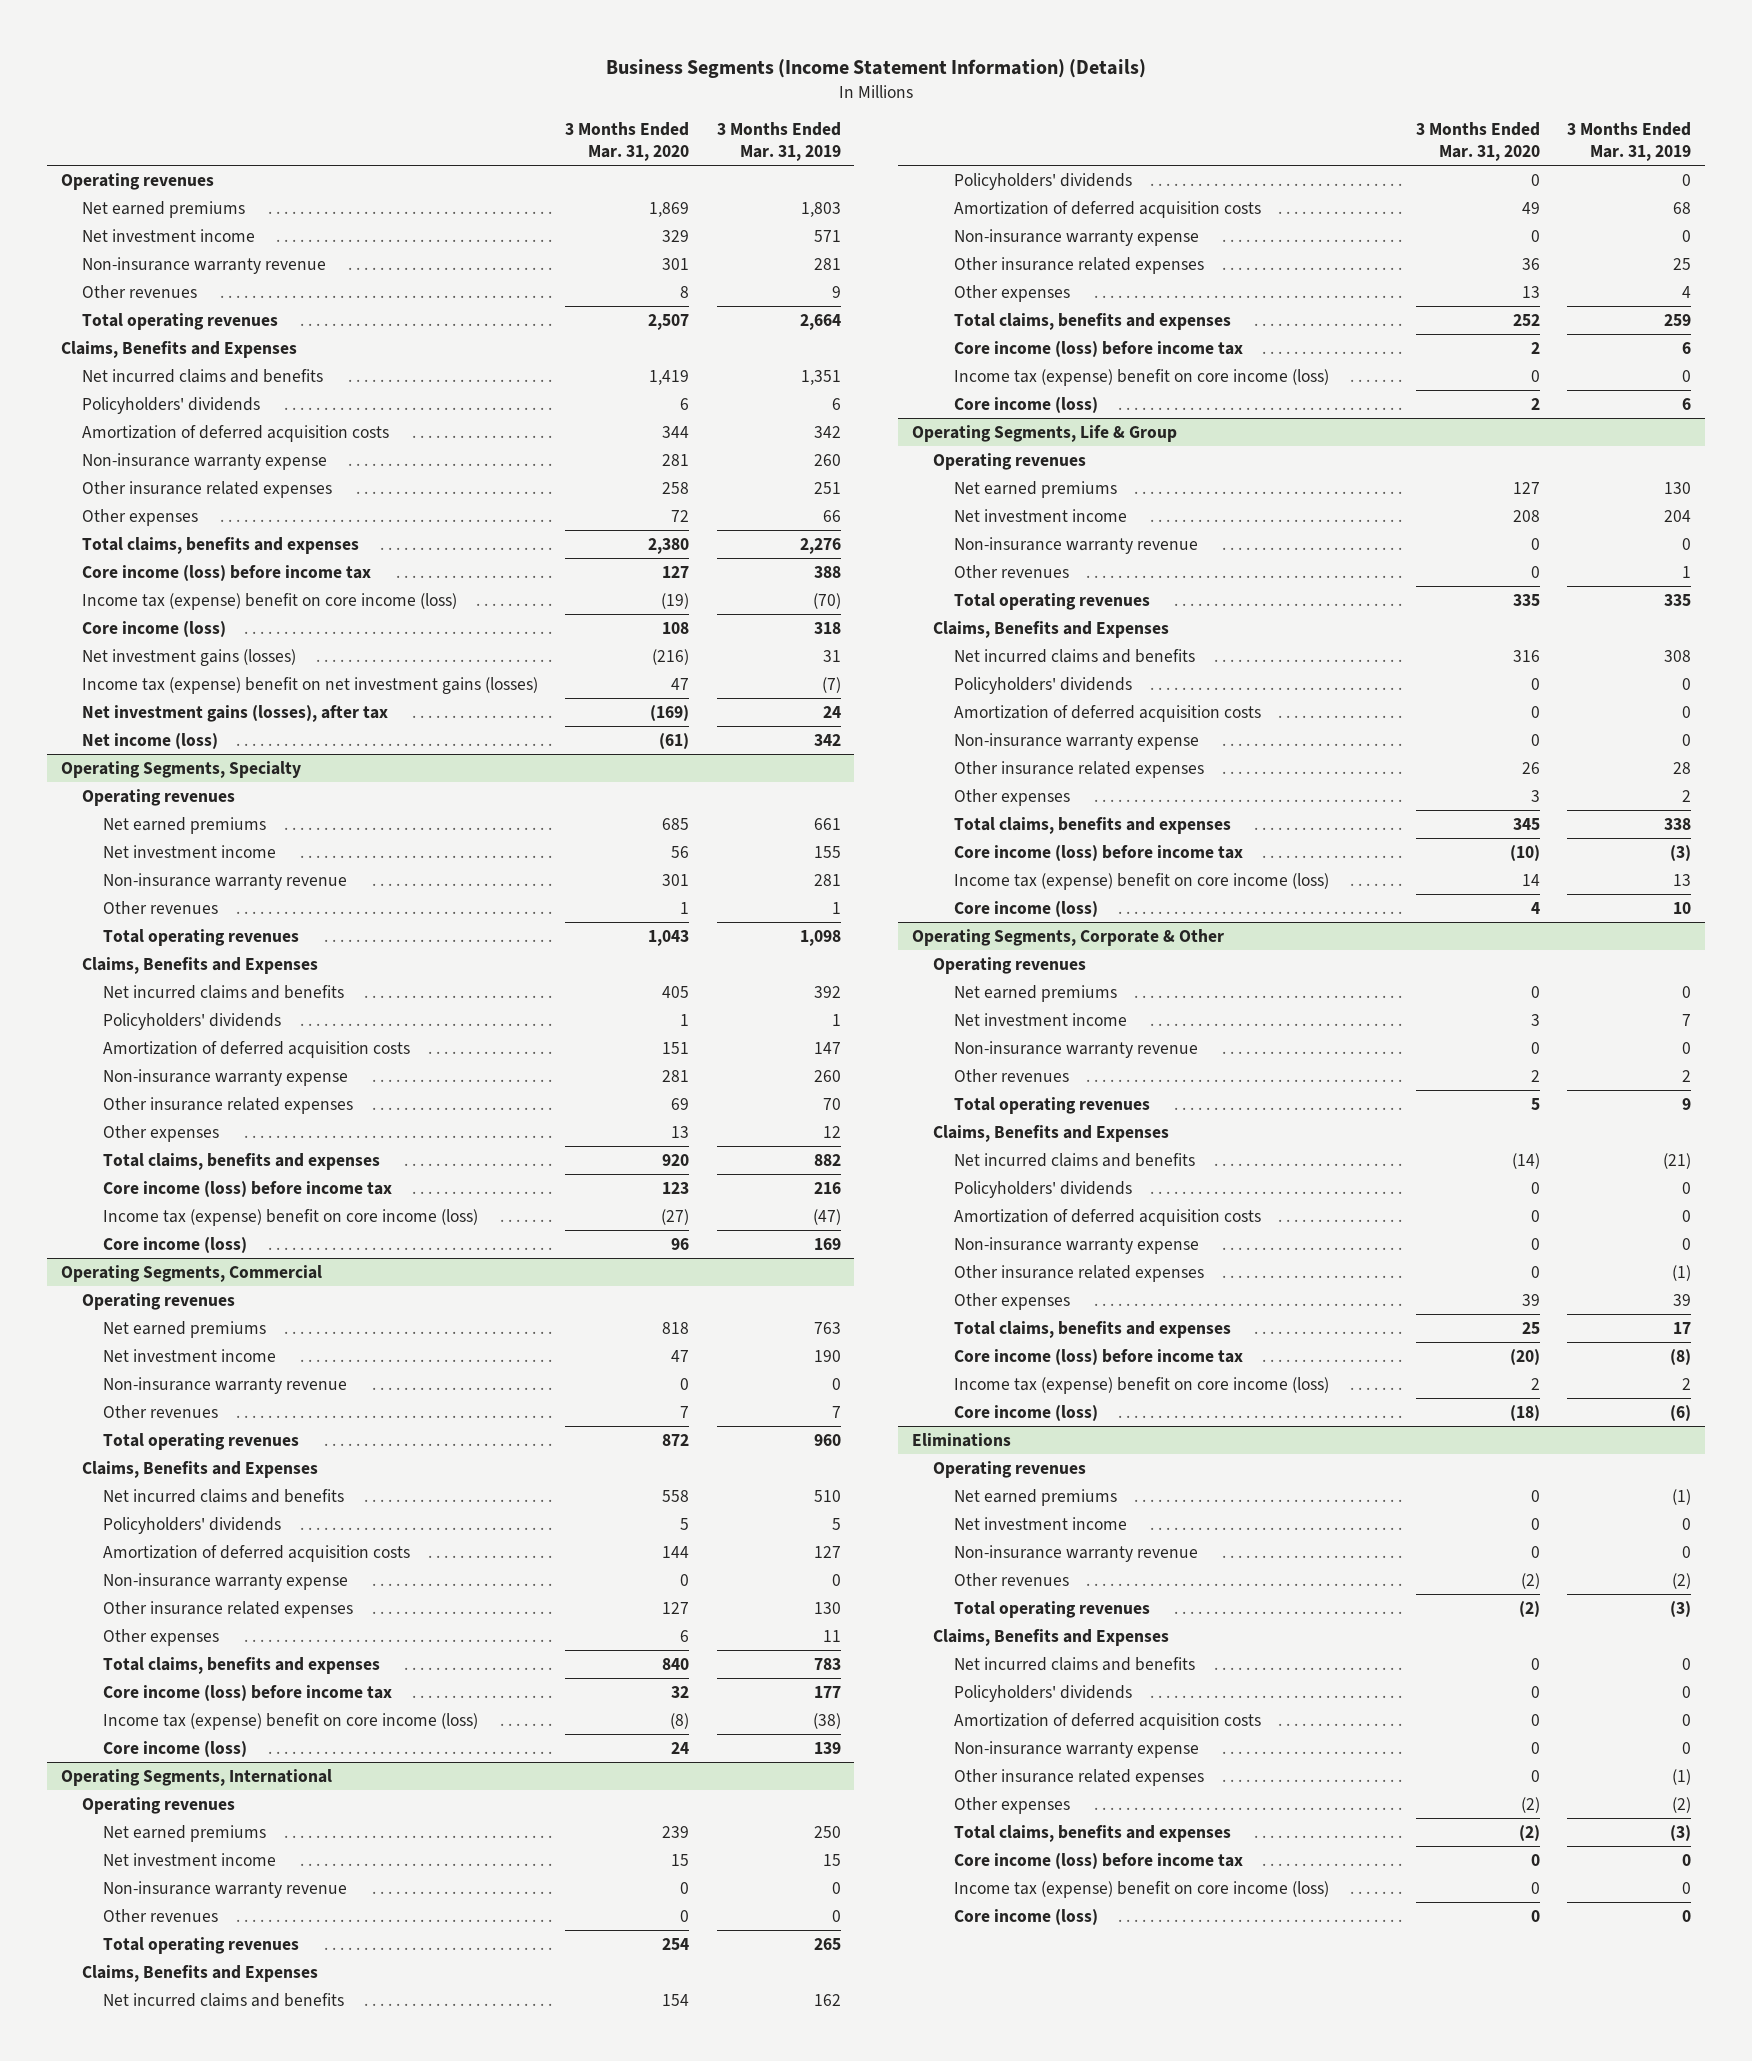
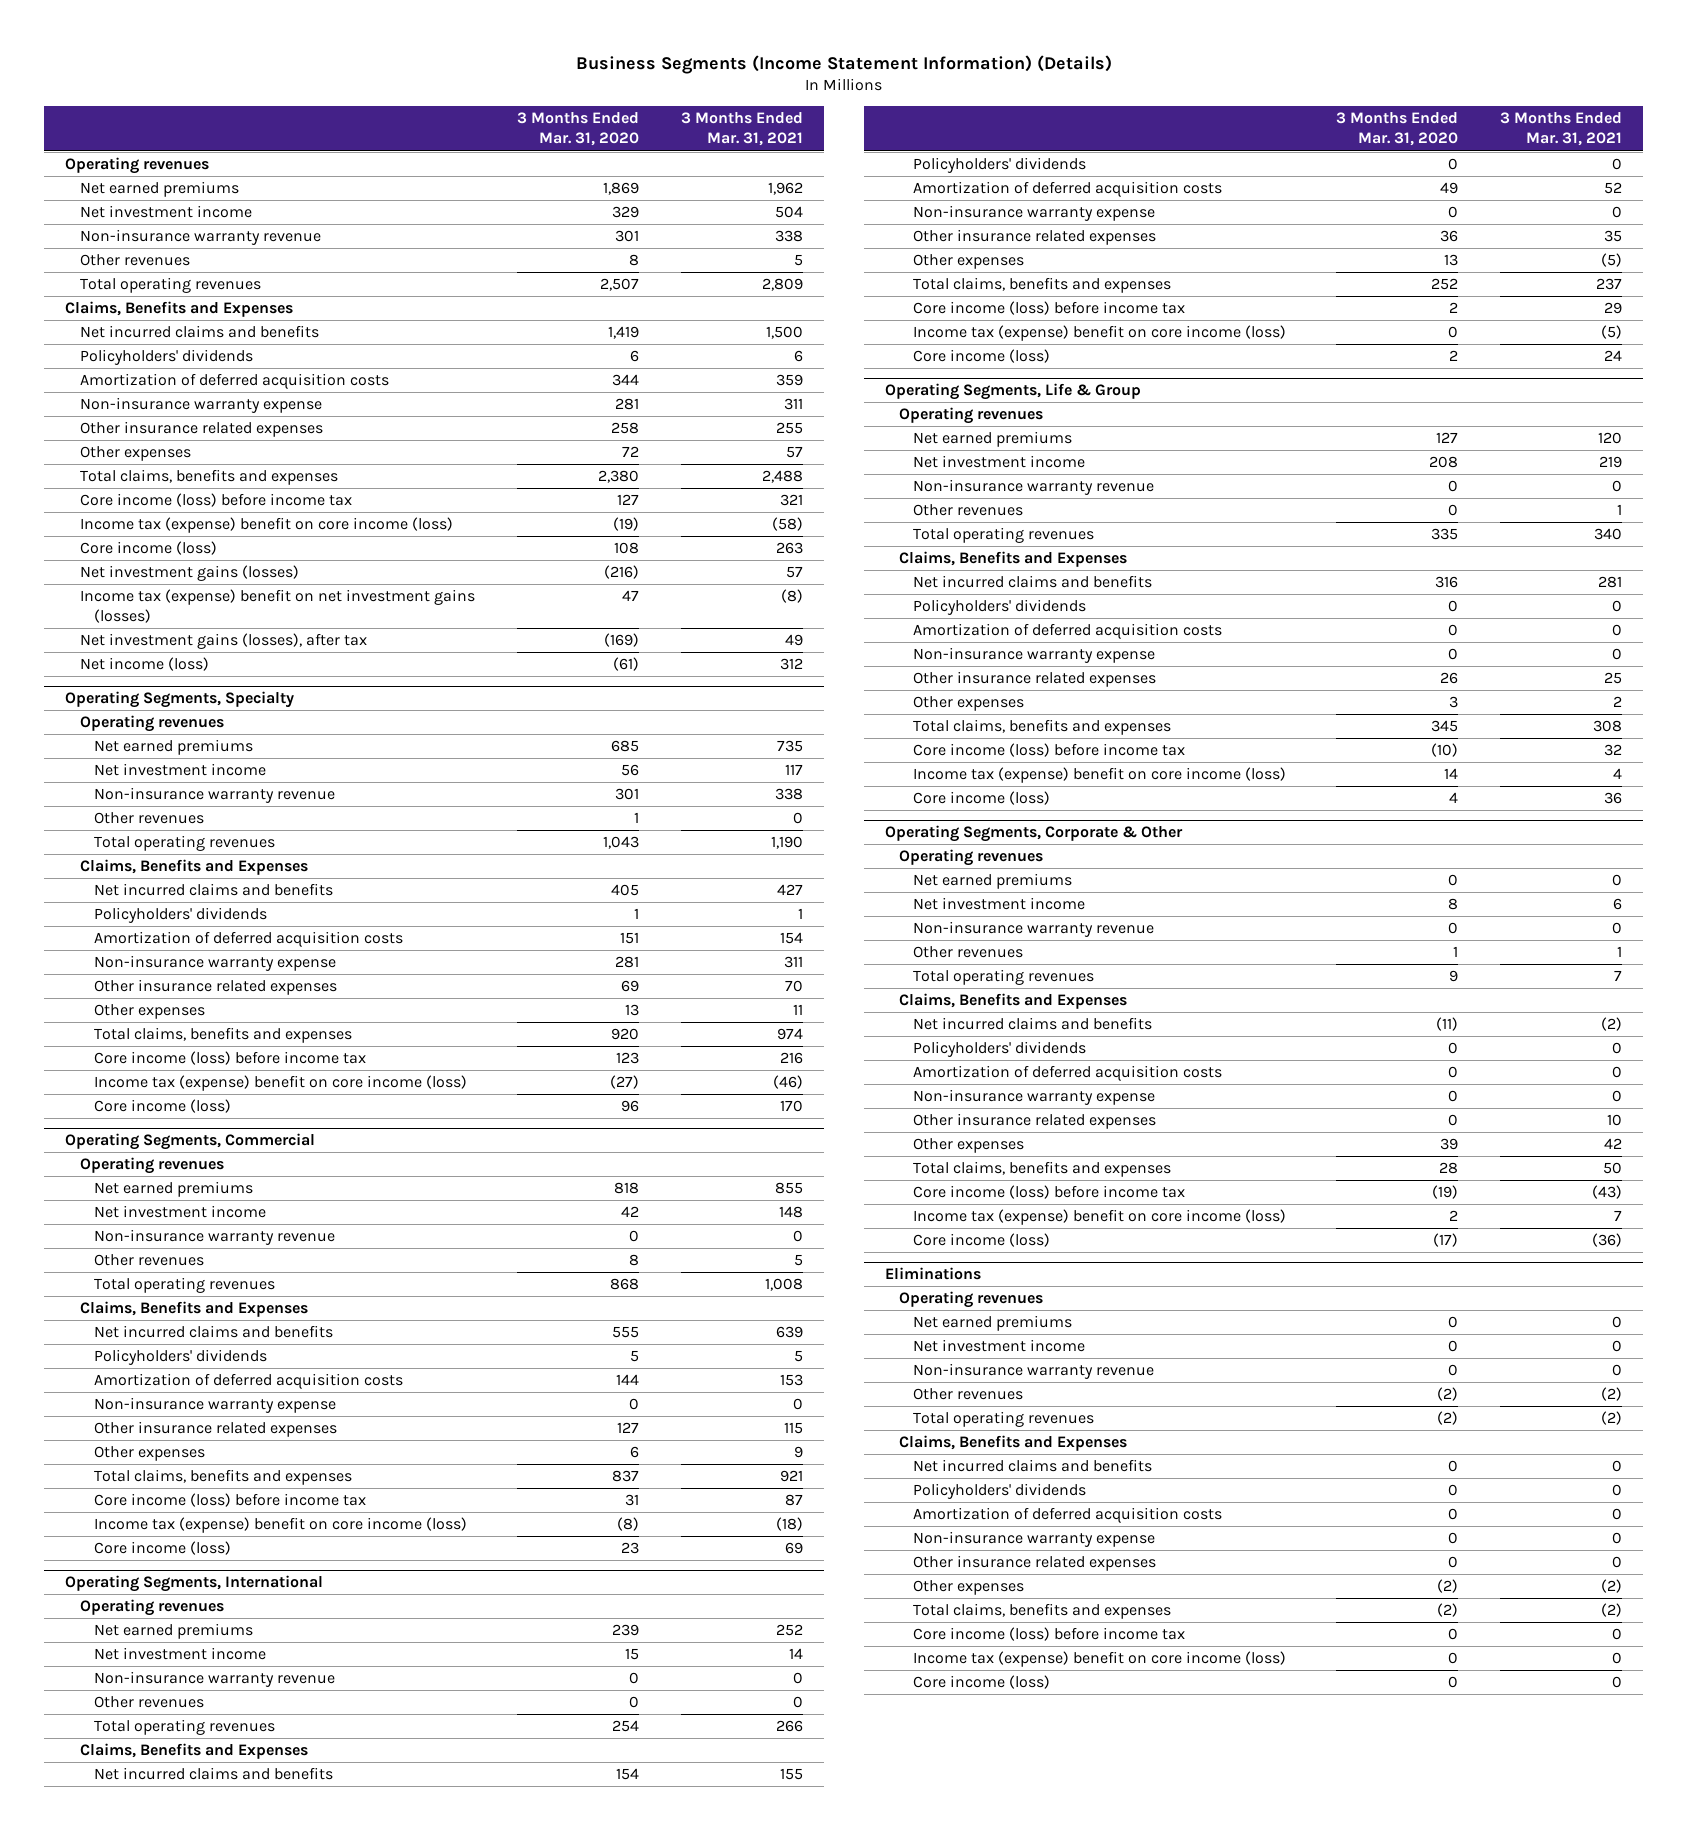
- | 3 Months Ended Mar. 31, 2020 | 3 Months Ended Mar. 31, 2019
+ | 3 Months Ended Mar. 31, 2020 | 3 Months Ended Mar. 31, 2021
@ Operating Segments, Commercial
- Net investment income | 47 | 190
+ Net investment income | 42 | 148
- Other revenues | 7 | 7
- Total operating revenues | 872 | 960
+ Other revenues | 8 | 5
+ Total operating revenues | 868 | 1,008
- Net incurred claims and benefits | 558 | 510
+ Net incurred claims and benefits | 555 | 639
- Total claims, benefits and expenses | 840 | 783
- Core income (loss) before income tax | 32 | 177
+ Total claims, benefits and expenses | 837 | 921
+ Core income (loss) before income tax | 31 | 87
- Core income (loss) | 24 | 139
+ Core income (loss) | 23 | 69
@ Operating Segments, Corporate & Other
- Net investment income | 3 | 7
+ Net investment income | 8 | 6
- Other revenues | 2 | 2
- Total operating revenues | 5 | 9
+ Other revenues | 1 | 1
+ Total operating revenues | 9 | 7
- Net incurred claims and benefits | (14) | (21)
+ Net incurred claims and benefits | (11) | (2)
- Total claims, benefits and expenses | 25 | 17
- Core income (loss) before income tax | (20) | (8)
+ Total claims, benefits and expenses | 28 | 50
+ Core income (loss) before income tax | (19) | (43)
- Core income (loss) | (18) | (6)
+ Core income (loss) | (17) | (36)

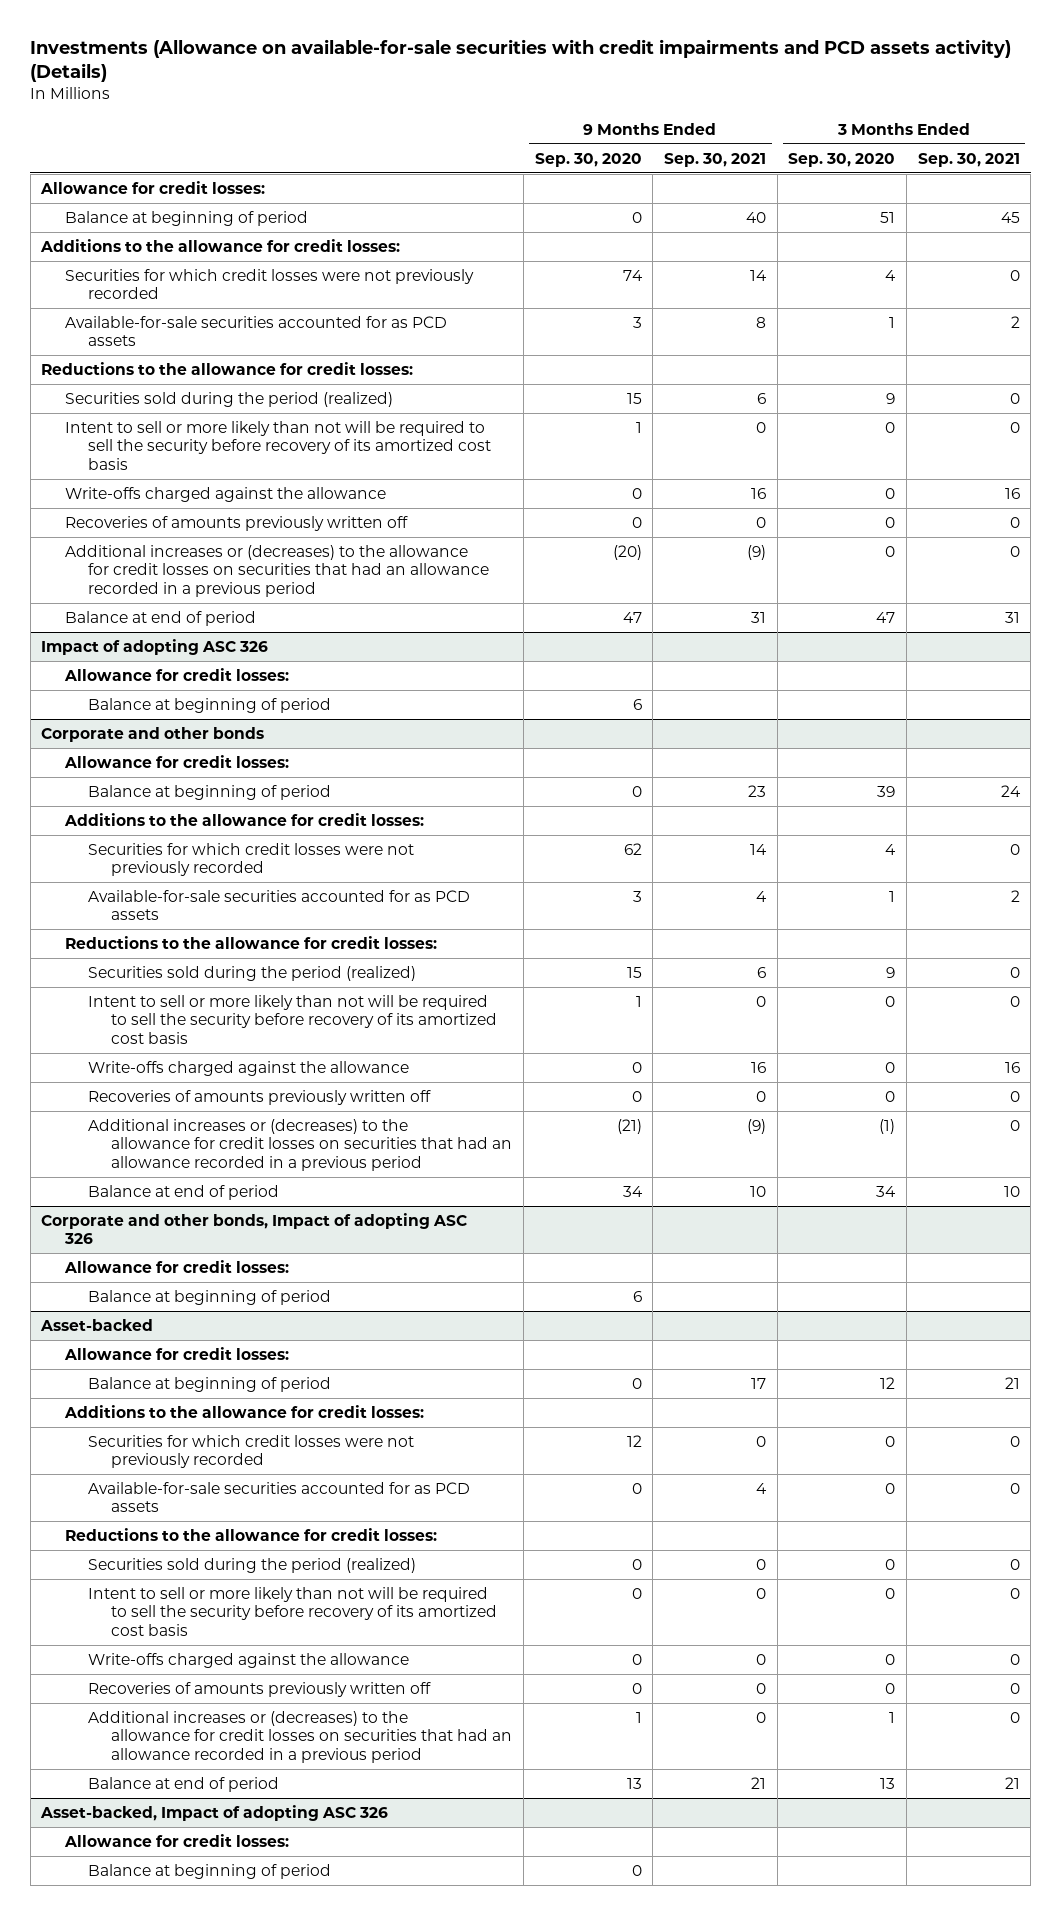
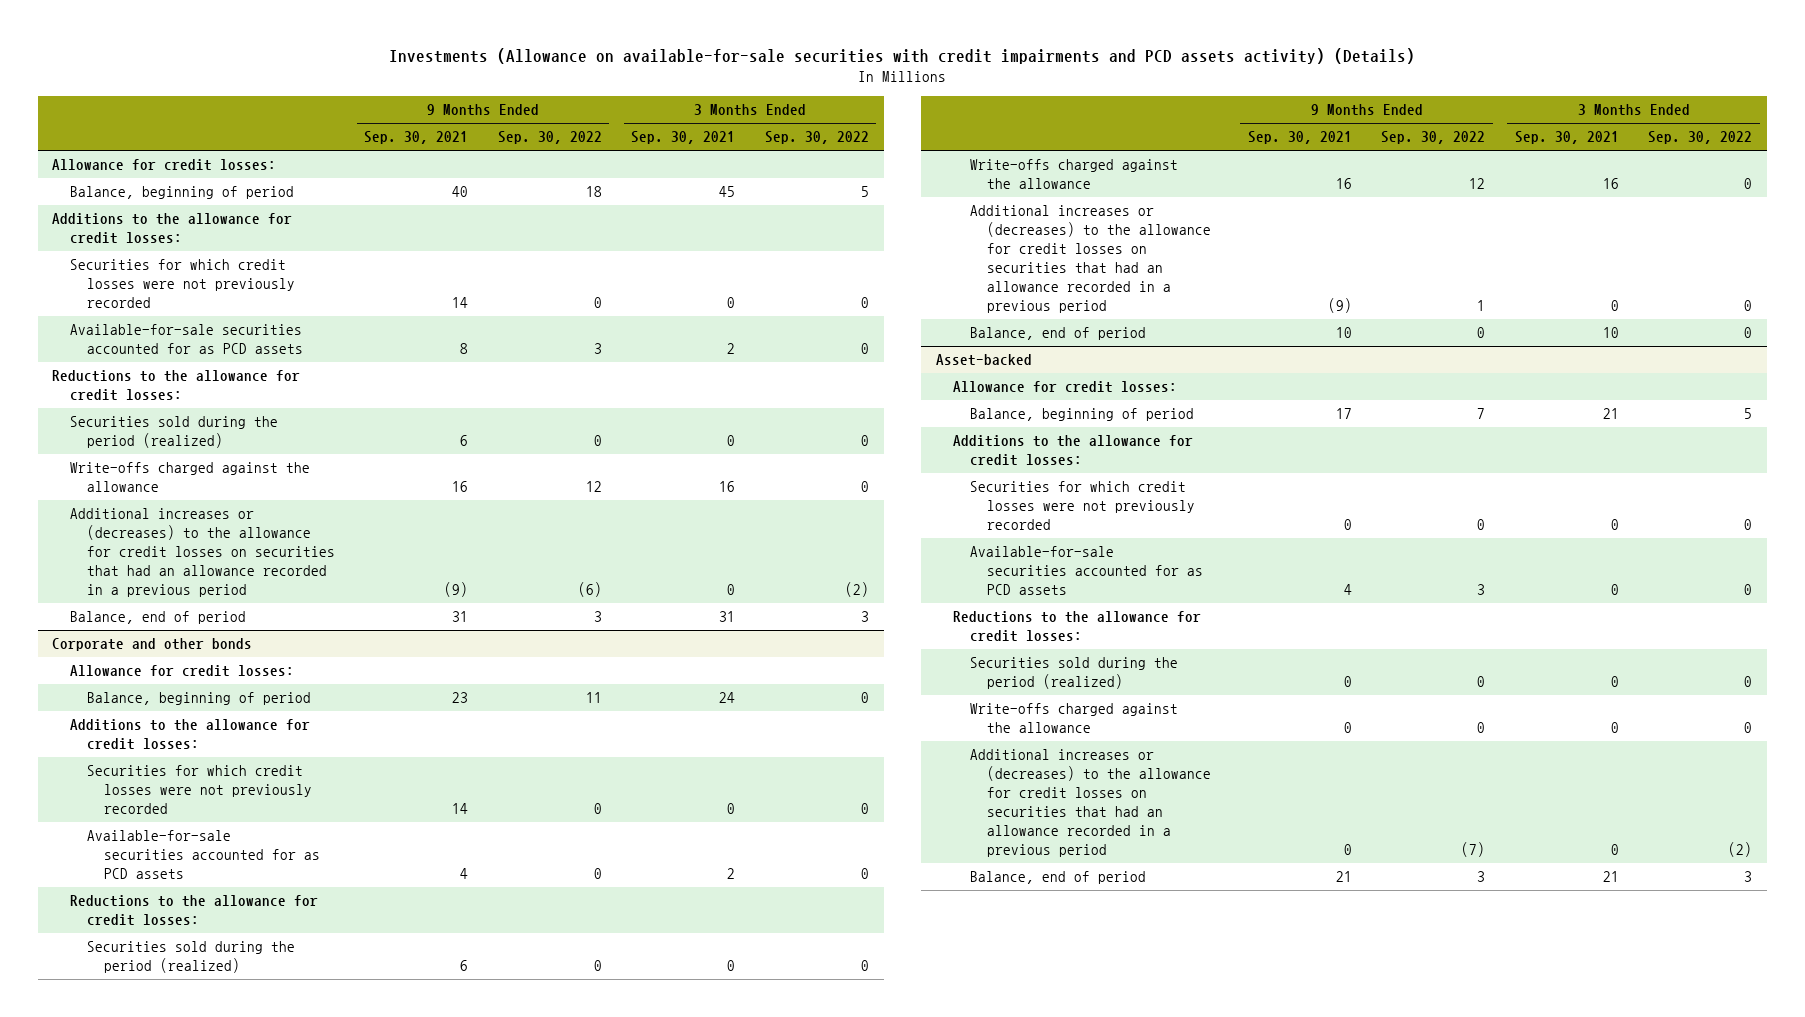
- | 9 Months Ended Sep. 30, 2020 | 9 Months Ended Sep. 30, 2021 | 3 Months Ended Sep. 30, 2020 | 3 Months Ended Sep. 30, 2021
+ | 9 Months Ended Sep. 30, 2021 | 9 Months Ended Sep. 30, 2022 | 3 Months Ended Sep. 30, 2021 | 3 Months Ended Sep. 30, 2022
- Balance at beginning of period | 0 | 40 | 51 | 45
+ Balance, beginning of period | 40 | 18 | 45 | 5
- Intent to sell or more likely than not will be required to sell the security before recovery of its amortized cost basis | 1 | 0 | 0 | 0
- Recoveries of amounts previously written off | 0 | 0 | 0 | 0
- Balance at end of period | 47 | 31 | 47 | 31
- Impact of adopting ASC 326
- Allowance for credit losses:
- Balance at beginning of period | 6 | | |
+ Balance, end of period | 31 | 3 | 31 | 3
@ Corporate and other bonds
- Balance at beginning of period | 0 | 23 | 39 | 24
+ Balance, beginning of period | 23 | 11 | 24 | 0
- Intent to sell or more likely than not will be required to sell the security before recovery of its amortized cost basis | 1 | 0 | 0 | 0
- Recoveries of amounts previously written off | 0 | 0 | 0 | 0
- Balance at end of period | 34 | 10 | 34 | 10
- Corporate and other bonds, Impact of adopting ASC 326
- Allowance for credit losses:
- Balance at beginning of period | 6 | | |
@ Corporate and other bonds
+ Balance, end of period | 10 | 0 | 10 | 0
@ Asset-backed
- Balance at beginning of period | 0 | 17 | 12 | 21
+ Balance, beginning of period | 17 | 7 | 21 | 5
- Intent to sell or more likely than not will be required to sell the security before recovery of its amortized cost basis | 0 | 0 | 0 | 0
- Recoveries of amounts previously written off | 0 | 0 | 0 | 0
- Balance at end of period | 13 | 21 | 13 | 21
- Asset-backed, Impact of adopting ASC 326
- Allowance for credit losses:
- Balance at beginning of period | 0 | | |
@ Asset-backed
+ Balance, end of period | 21 | 3 | 21 | 3

